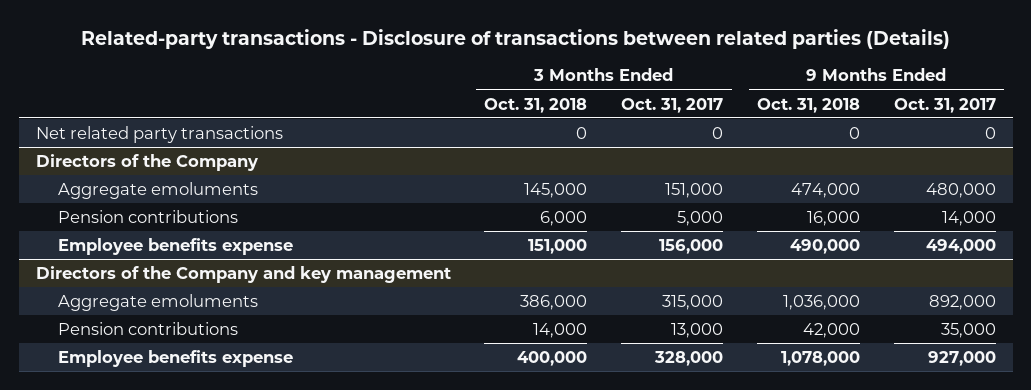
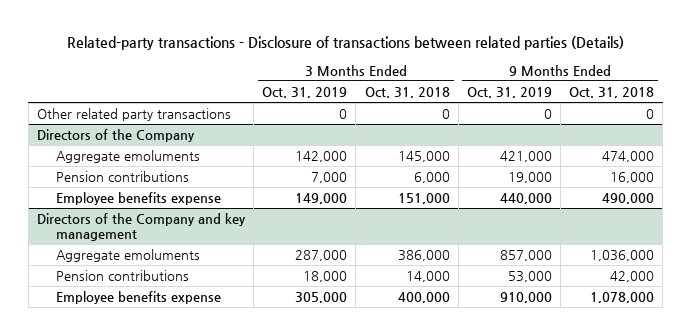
- | 3 Months Ended Oct. 31, 2018 | 3 Months Ended Oct. 31, 2017 | 9 Months Ended Oct. 31, 2018 | 9 Months Ended Oct. 31, 2017
+ | 3 Months Ended Oct. 31, 2019 | 3 Months Ended Oct. 31, 2018 | 9 Months Ended Oct. 31, 2019 | 9 Months Ended Oct. 31, 2018
- Net related party transactions | 0 | 0 | 0 | 0
+ Other related party transactions | 0 | 0 | 0 | 0

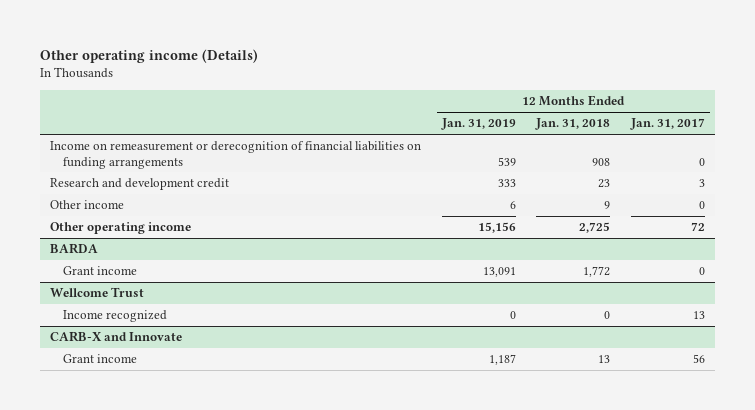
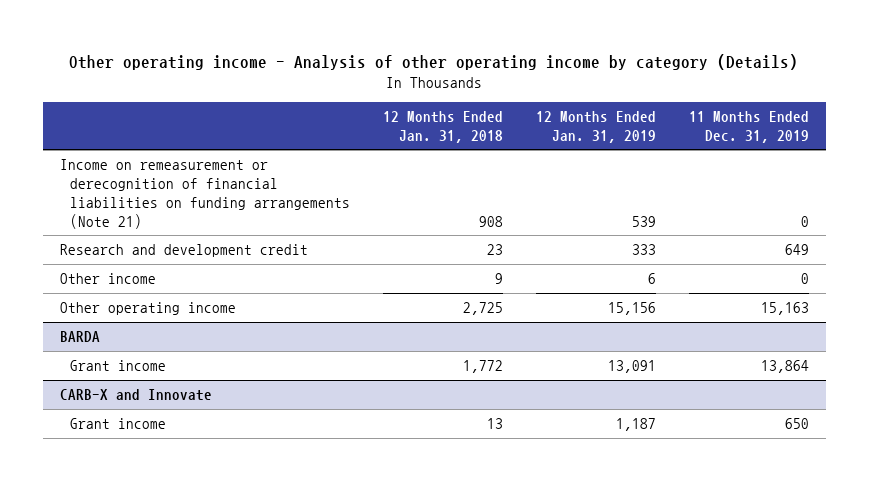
- Other operating income (Details)
+ Other operating income - Analysis of other operating income by category (Details)
- | 12 Months Ended Jan. 31, 2019 | 12 Months Ended Jan. 31, 2018 | 12 Months Ended Jan. 31, 2017
+ | 12 Months Ended Jan. 31, 2018 | 12 Months Ended Jan. 31, 2019 | 11 Months Ended Dec. 31, 2019
- Income on remeasurement or derecognition of financial liabilities on funding arrangements | 539 | 908 | 0
+ Income on remeasurement or derecognition of financial liabilities on funding arrangements (Note 21) | 908 | 539 | 0
- Wellcome Trust
- Income recognized | 0 | 0 | 13

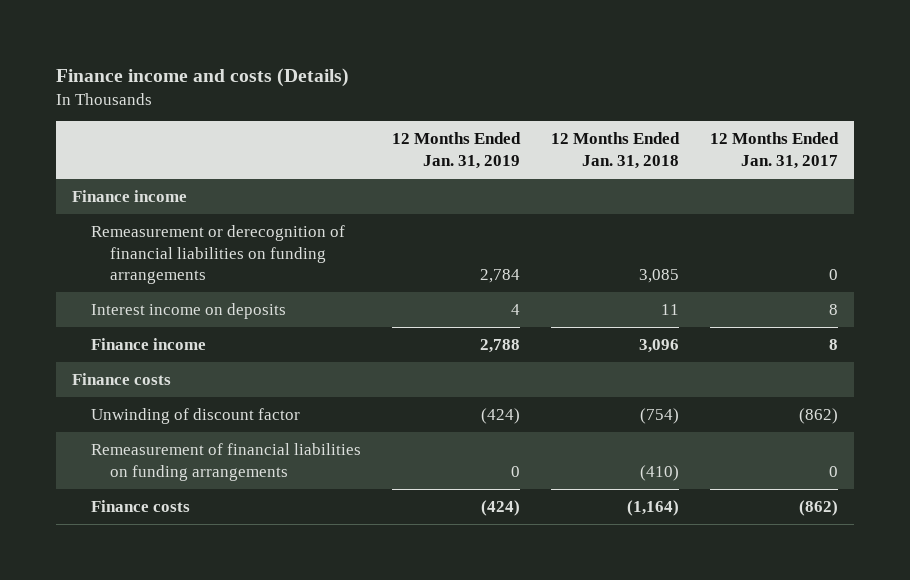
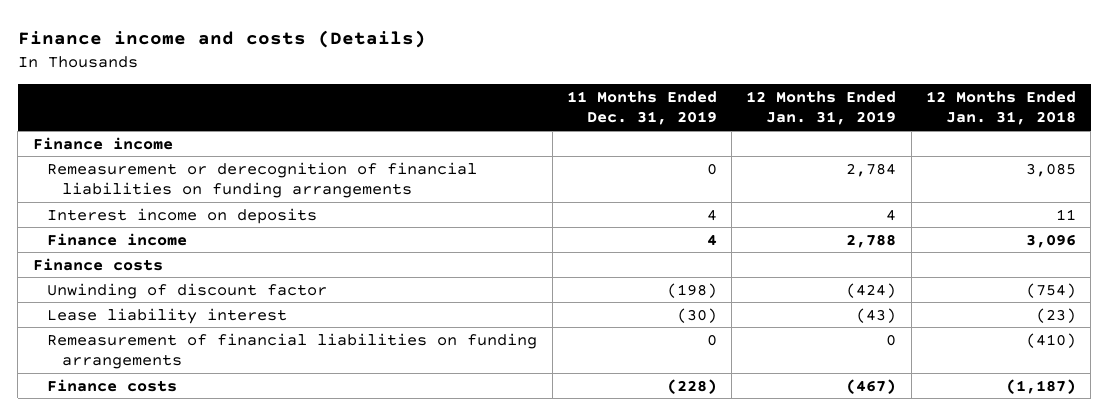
- | 12 Months Ended Jan. 31, 2019 | 12 Months Ended Jan. 31, 2018 | 12 Months Ended Jan. 31, 2017
+ | 11 Months Ended Dec. 31, 2019 | 12 Months Ended Jan. 31, 2019 | 12 Months Ended Jan. 31, 2018
+ Lease liability interest | (30) | (43) | (23)
- Finance costs | (424) | (1,164) | (862)
+ Finance costs | (228) | (467) | (1,187)

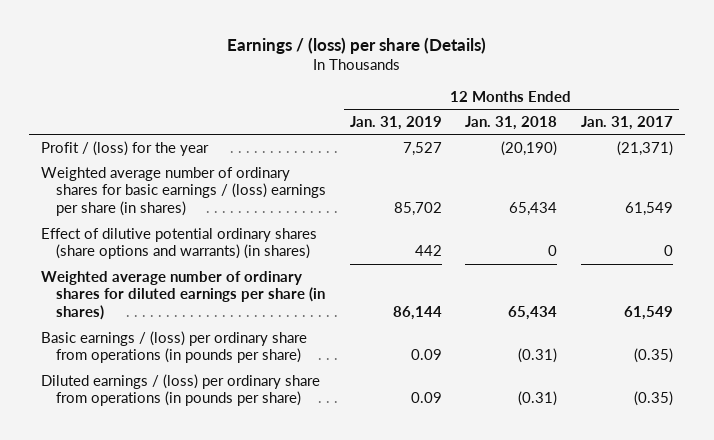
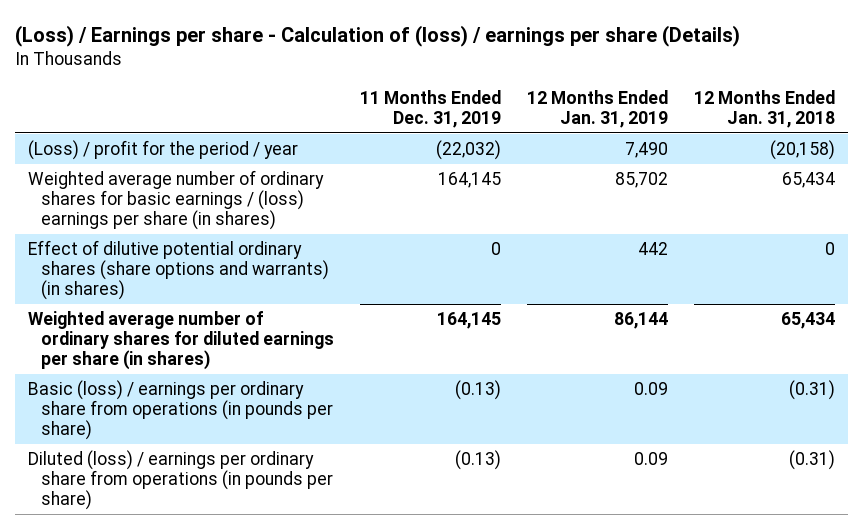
- Earnings / (loss) per share (Details)
+ (Loss) / Earnings per share - Calculation of (loss) / earnings per share (Details)
- | 12 Months Ended Jan. 31, 2019 | 12 Months Ended Jan. 31, 2018 | 12 Months Ended Jan. 31, 2017
+ | 11 Months Ended Dec. 31, 2019 | 12 Months Ended Jan. 31, 2019 | 12 Months Ended Jan. 31, 2018
- Profit / (loss) for the year | 7,527 | (20,190) | (21,371)
+ (Loss) / profit for the period / year | (22,032) | 7,490 | (20,158)
- Basic earnings / (loss) per ordinary share from operations (in pounds per share) | 0.09 | (0.31) | (0.35)
- Diluted earnings / (loss) per ordinary share from operations (in pounds per share) | 0.09 | (0.31) | (0.35)
+ Basic (loss) / earnings per ordinary share from operations (in pounds per share) | (0.13) | 0.09 | (0.31)
+ Diluted (loss) / earnings per ordinary share from operations (in pounds per share) | (0.13) | 0.09 | (0.31)

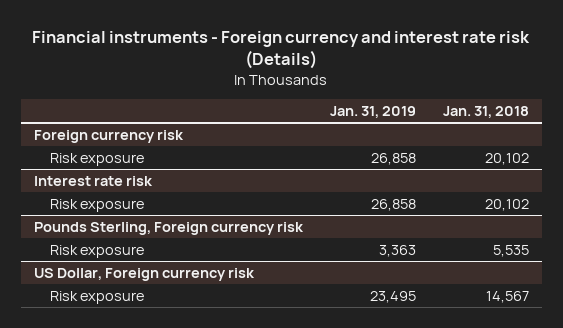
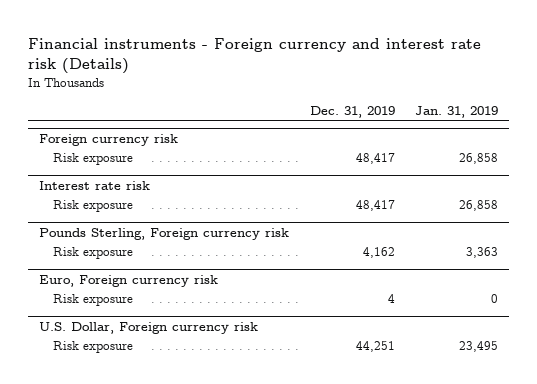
- | Jan. 31, 2019 | Jan. 31, 2018
+ | Dec. 31, 2019 | Jan. 31, 2019
- US Dollar, Foreign currency risk
+ Euro, Foreign currency risk
+ Risk exposure | 4 | 0
+ U.S. Dollar, Foreign currency risk

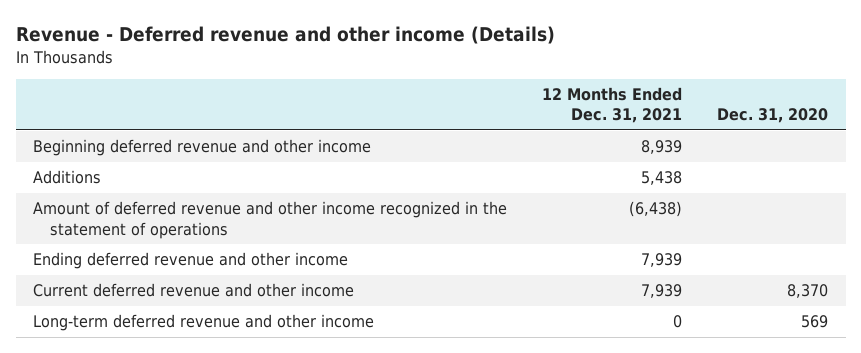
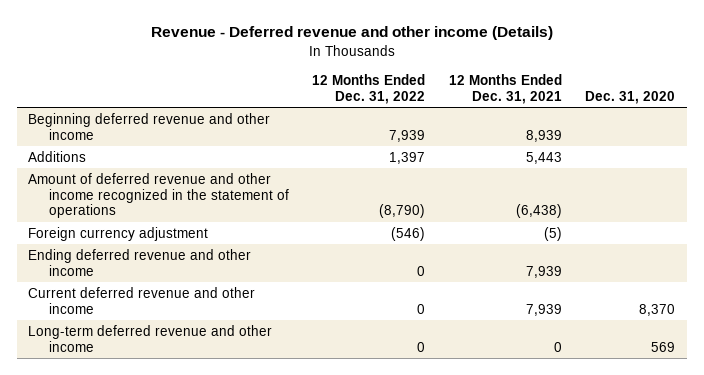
- | 12 Months Ended Dec. 31, 2021 | Dec. 31, 2020
+ | 12 Months Ended Dec. 31, 2022 | 12 Months Ended Dec. 31, 2021 | Dec. 31, 2020
- Additions | 5,438 |
+ Additions | 1,397 | 5,443 |
+ Foreign currency adjustment | (546) | (5) |

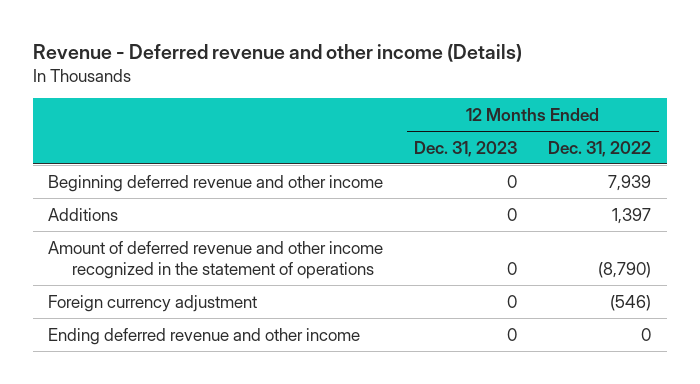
- | 12 Months Ended Dec. 31, 2022 | 12 Months Ended Dec. 31, 2021 | Dec. 31, 2020
+ | 12 Months Ended Dec. 31, 2023 | 12 Months Ended Dec. 31, 2022
- Current deferred revenue and other income | 0 | 7,939 | 8,370
- Long-term deferred revenue and other income | 0 | 0 | 569

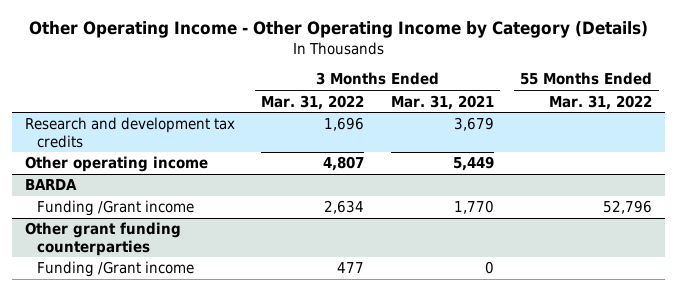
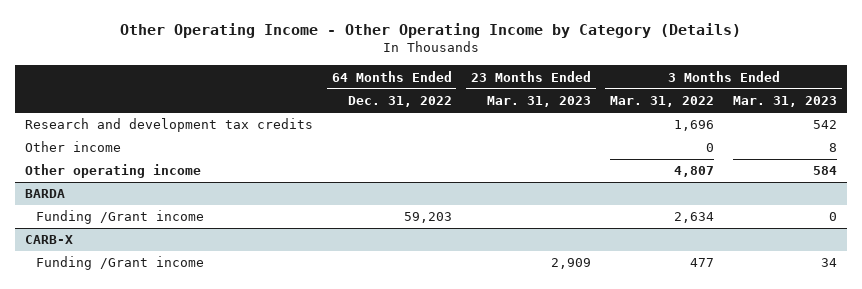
- | 3 Months Ended Mar. 31, 2022 | 3 Months Ended Mar. 31, 2021 | 55 Months Ended Mar. 31, 2022
+ | 64 Months Ended Dec. 31, 2022 | 23 Months Ended Mar. 31, 2023 | 3 Months Ended Mar. 31, 2022 | 3 Months Ended Mar. 31, 2023
+ Other income | | | 0 | 8
- Other grant funding counterparties
+ CARB-X

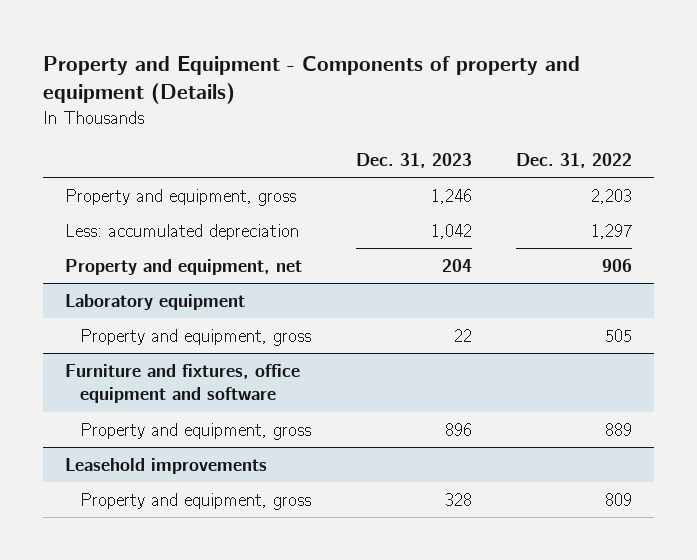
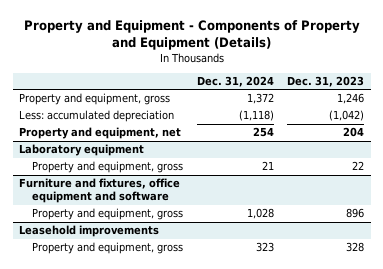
- Property and Equipment - Components of property and equipment (Details)
+ Property and Equipment - Components of Property and Equipment (Details)
- | Dec. 31, 2023 | Dec. 31, 2022
+ | Dec. 31, 2024 | Dec. 31, 2023
- Less: accumulated depreciation | 1,042 | 1,297
+ Less: accumulated depreciation | (1,118) | (1,042)

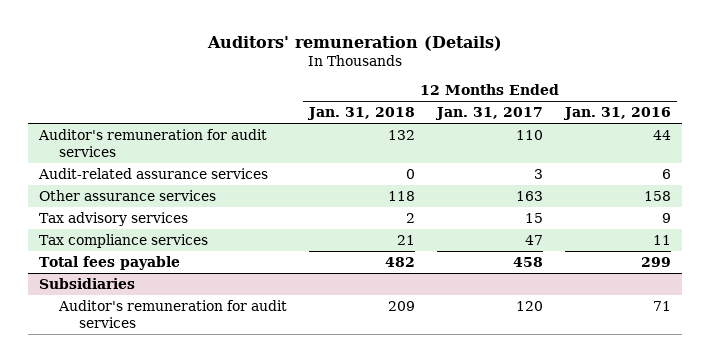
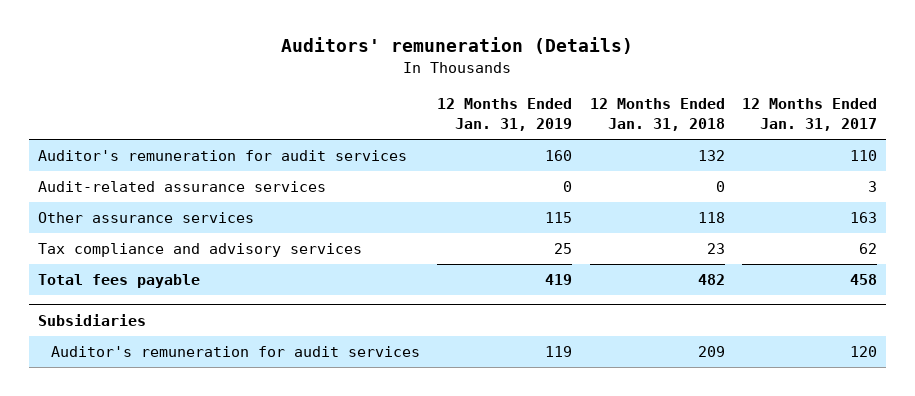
- | 12 Months Ended Jan. 31, 2018 | 12 Months Ended Jan. 31, 2017 | 12 Months Ended Jan. 31, 2016
+ | 12 Months Ended Jan. 31, 2019 | 12 Months Ended Jan. 31, 2018 | 12 Months Ended Jan. 31, 2017
- Tax advisory services | 2 | 15 | 9
- Tax compliance services | 21 | 47 | 11
+ Tax compliance and advisory services | 25 | 23 | 62

